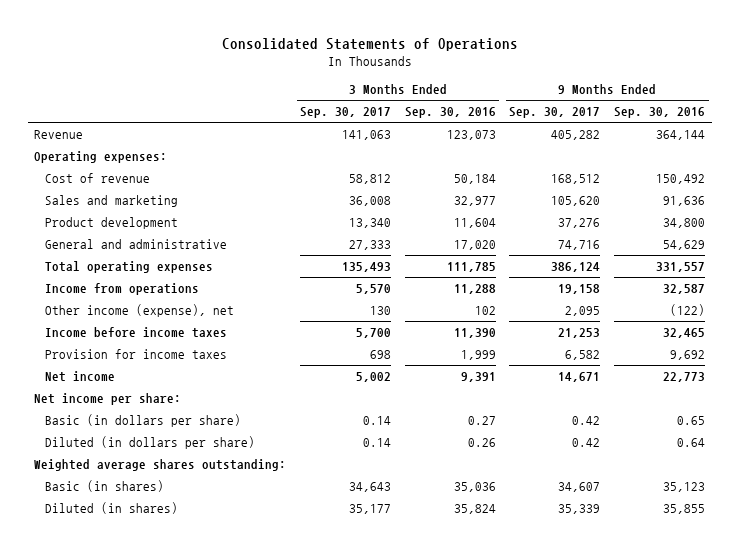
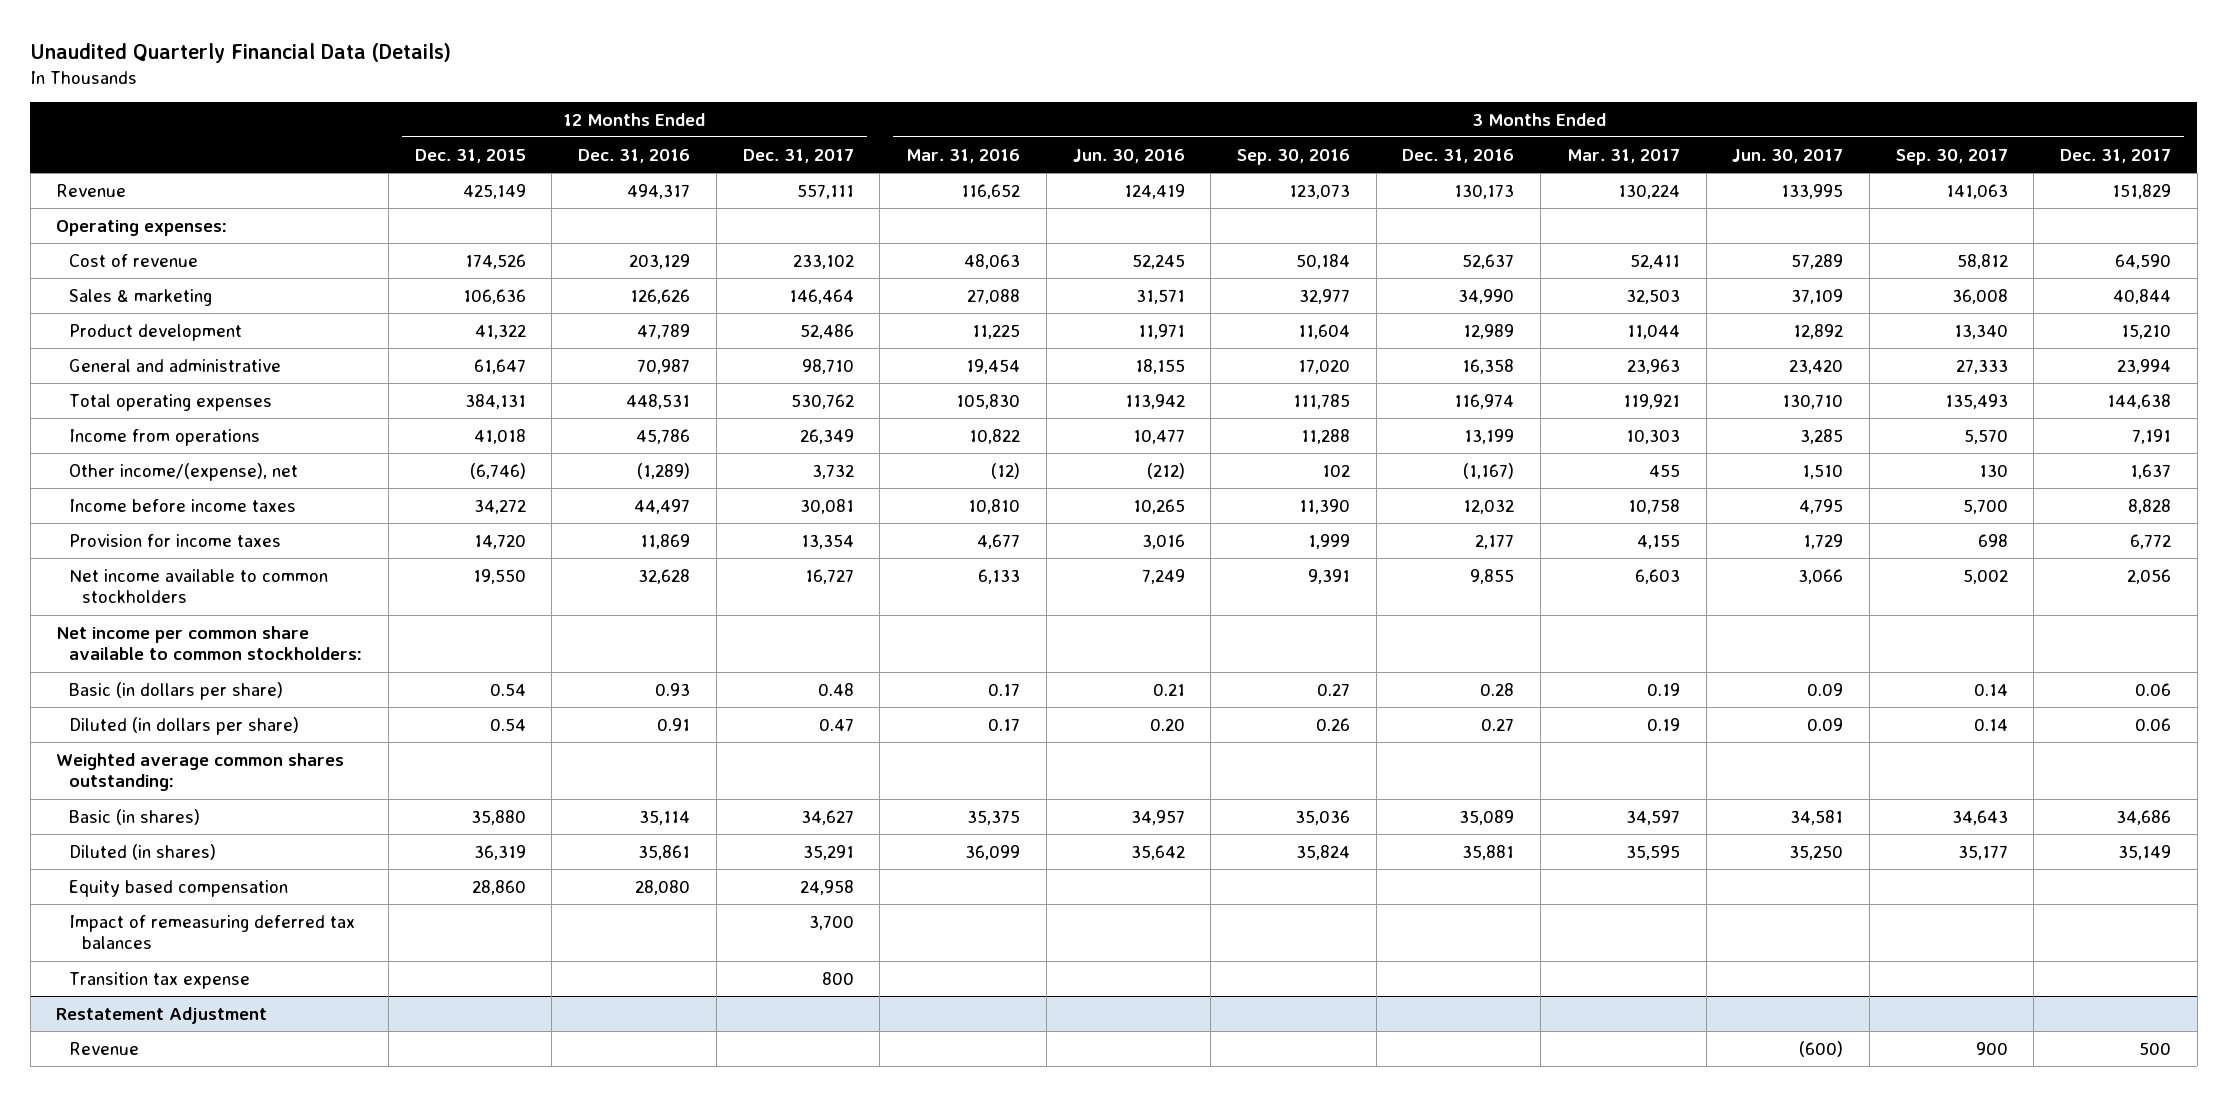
- Consolidated Statements of Operations
+ Unaudited Quarterly Financial Data (Details)
- | 3 Months Ended Sep. 30, 2017 | 3 Months Ended Sep. 30, 2016 | 9 Months Ended Sep. 30, 2017 | 9 Months Ended Sep. 30, 2016
+ | 12 Months Ended Dec. 31, 2015 | 12 Months Ended Dec. 31, 2016 | 12 Months Ended Dec. 31, 2017 | 3 Months Ended Mar. 31, 2016 | 3 Months Ended Jun. 30, 2016 | 3 Months Ended Sep. 30, 2016 | 3 Months Ended Dec. 31, 2016 | 3 Months Ended Mar. 31, 2017 | 3 Months Ended Jun. 30, 2017 | 3 Months Ended Sep. 30, 2017 | 3 Months Ended Dec. 31, 2017
- Sales and marketing | 36,008 | 32,977 | 105,620 | 91,636
+ Sales & marketing | 106,636 | 126,626 | 146,464 | 27,088 | 31,571 | 32,977 | 34,990 | 32,503 | 37,109 | 36,008 | 40,844
- Other income (expense), net | 130 | 102 | 2,095 | (122)
+ Other income/(expense), net | (6,746) | (1,289) | 3,732 | (12) | (212) | 102 | (1,167) | 455 | 1,510 | 130 | 1,637
- Net income | 5,002 | 9,391 | 14,671 | 22,773
- Net income per share:
+ Net income available to common stockholders | 19,550 | 32,628 | 16,727 | 6,133 | 7,249 | 9,391 | 9,855 | 6,603 | 3,066 | 5,002 | 2,056
+ Net income per common share available to common stockholders:
- Weighted average shares outstanding:
+ Weighted average common shares outstanding:
+ Equity based compensation | 28,860 | 28,080 | 24,958 | | | | | | | |
+ Impact of remeasuring deferred tax balances | | | 3,700 | | | | | | | |
+ Transition tax expense | | | 800 | | | | | | | |
+ Restatement Adjustment
+ Revenue | | | | | | | | | (600) | 900 | 500

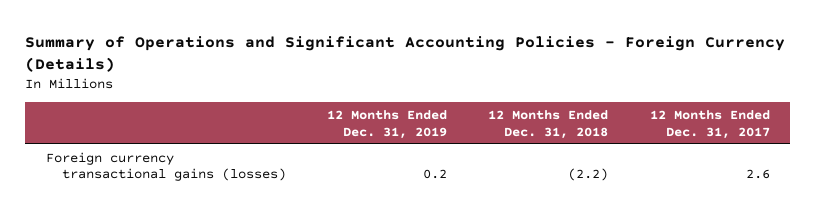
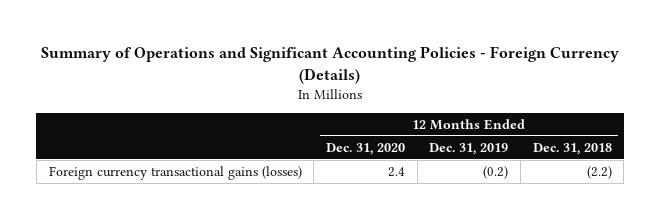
- | 12 Months Ended Dec. 31, 2019 | 12 Months Ended Dec. 31, 2018 | 12 Months Ended Dec. 31, 2017
+ | 12 Months Ended Dec. 31, 2020 | 12 Months Ended Dec. 31, 2019 | 12 Months Ended Dec. 31, 2018
- Foreign currency transactional gains (losses) | 0.2 | (2.2) | 2.6
+ Foreign currency transactional gains (losses) | 2.4 | (0.2) | (2.2)

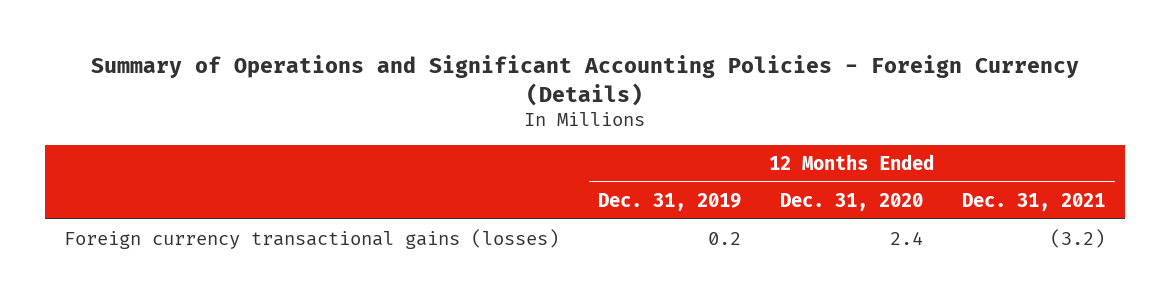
- | 12 Months Ended Dec. 31, 2020 | 12 Months Ended Dec. 31, 2019 | 12 Months Ended Dec. 31, 2018
+ | 12 Months Ended Dec. 31, 2019 | 12 Months Ended Dec. 31, 2020 | 12 Months Ended Dec. 31, 2021
- Foreign currency transactional gains (losses) | 2.4 | (0.2) | (2.2)
+ Foreign currency transactional gains (losses) | 0.2 | 2.4 | (3.2)

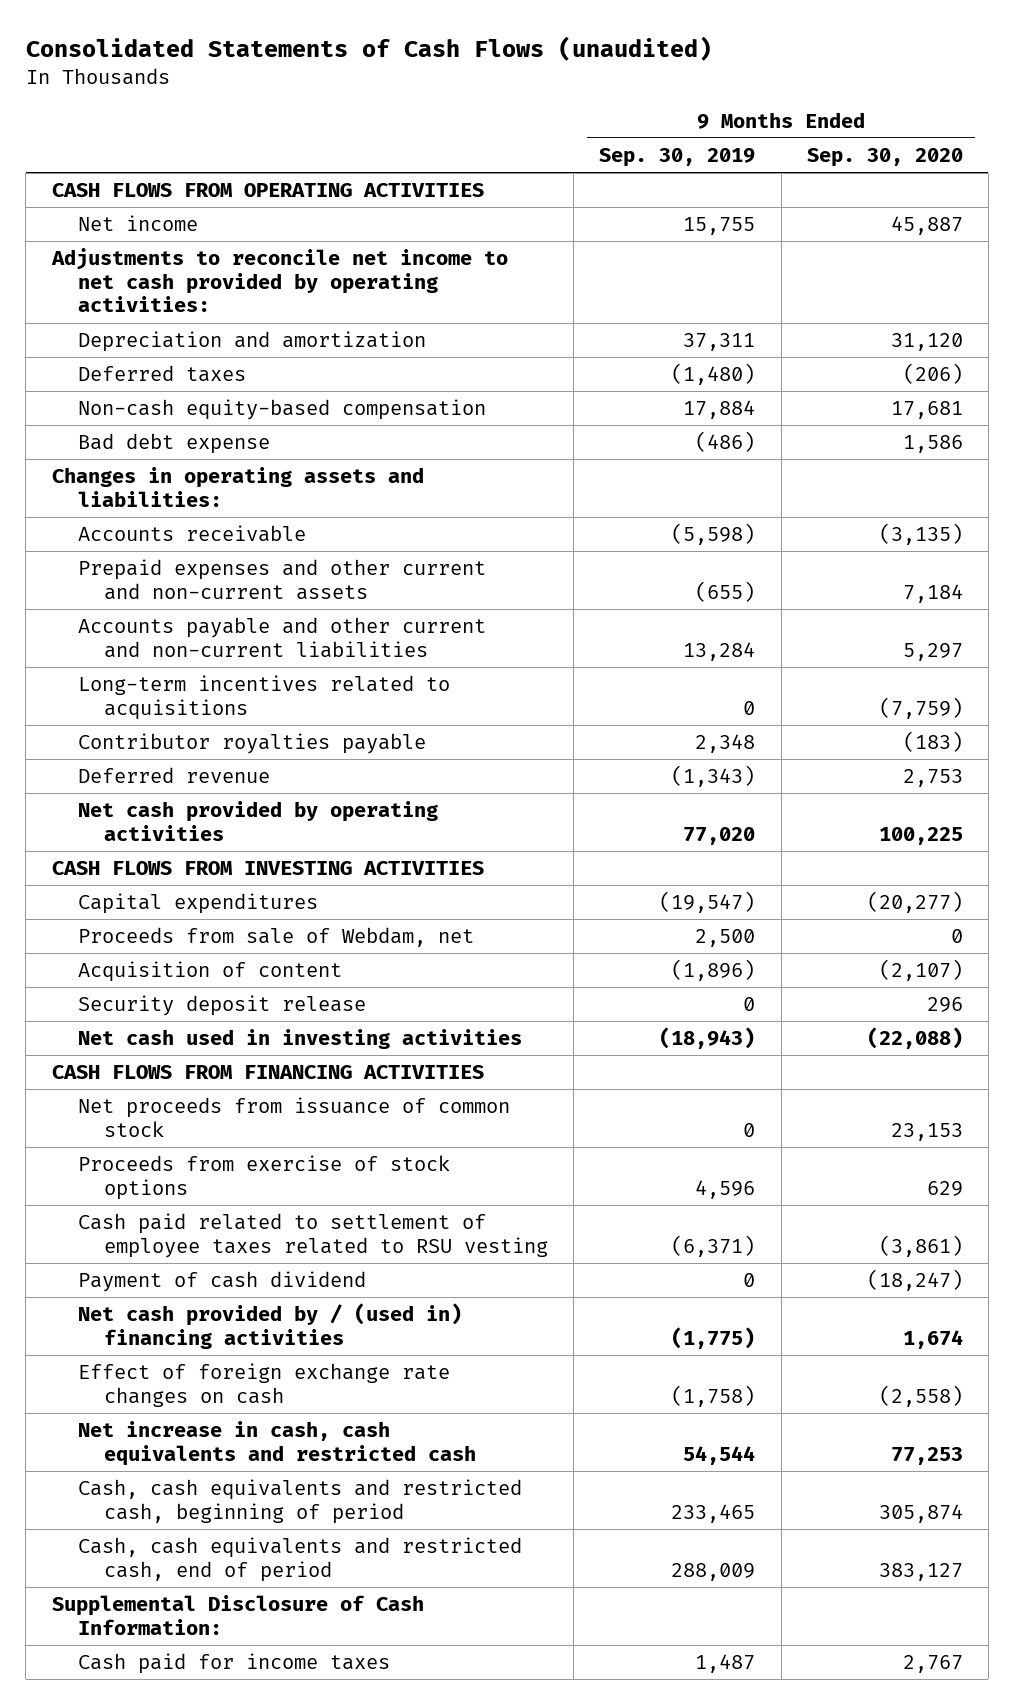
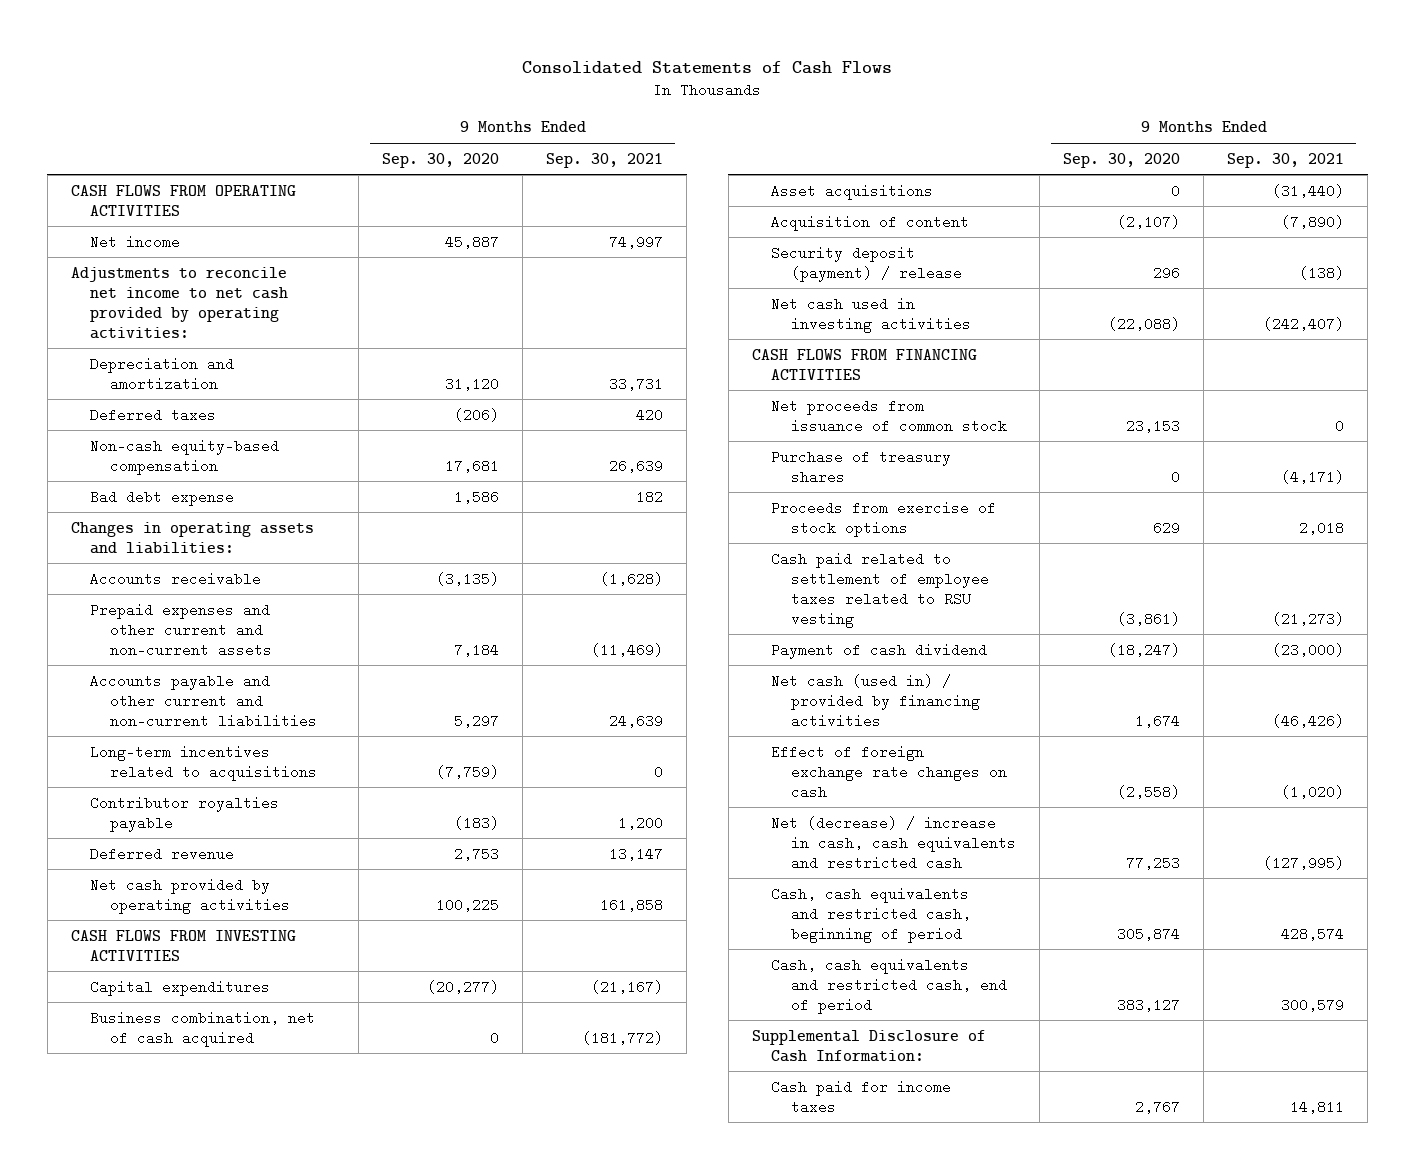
- Consolidated Statements of Cash Flows (unaudited)
+ Consolidated Statements of Cash Flows
- | 9 Months Ended Sep. 30, 2019 | 9 Months Ended Sep. 30, 2020
+ | 9 Months Ended Sep. 30, 2020 | 9 Months Ended Sep. 30, 2021
- Proceeds from sale of Webdam, net | 2,500 | 0
+ Business combination, net of cash acquired | 0 | (181,772)
+ Asset acquisitions | 0 | (31,440)
- Security deposit release | 0 | 296
+ Security deposit (payment) / release | 296 | (138)
+ Purchase of treasury shares | 0 | (4,171)
- Net cash provided by / (used in) financing activities | (1,775) | 1,674
+ Net cash (used in) / provided by financing activities | 1,674 | (46,426)
- Net increase in cash, cash equivalents and restricted cash | 54,544 | 77,253
+ Net (decrease) / increase in cash, cash equivalents and restricted cash | 77,253 | (127,995)

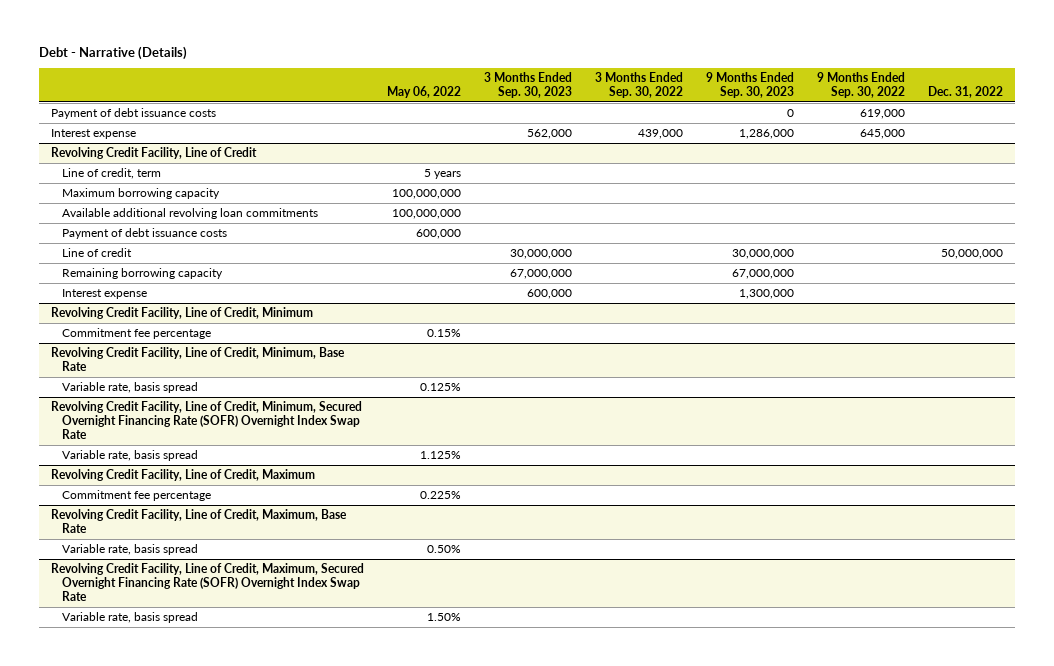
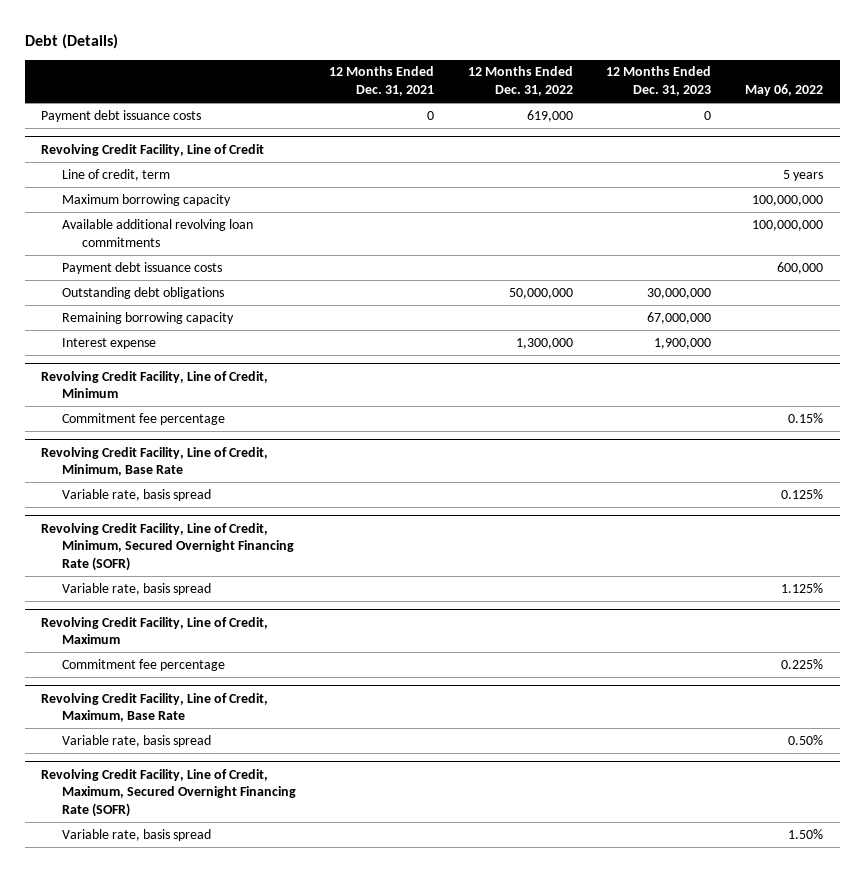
- Debt - Narrative (Details)
+ Debt (Details)
- | May 06, 2022 | 3 Months Ended Sep. 30, 2023 | 3 Months Ended Sep. 30, 2022 | 9 Months Ended Sep. 30, 2023 | 9 Months Ended Sep. 30, 2022 | Dec. 31, 2022
+ | 12 Months Ended Dec. 31, 2021 | 12 Months Ended Dec. 31, 2022 | 12 Months Ended Dec. 31, 2023 | May 06, 2022
- Payment of debt issuance costs | | | | 0 | 619,000 |
- Interest expense | | 562,000 | 439,000 | 1,286,000 | 645,000 |
+ Payment debt issuance costs | 0 | 619,000 | 0 |
@ Revolving Credit Facility, Line of Credit
- Payment of debt issuance costs | 600,000 | | | | |
- Line of credit | | 30,000,000 | | 30,000,000 | | 50,000,000
+ Payment debt issuance costs | | | | 600,000
+ Outstanding debt obligations | | 50,000,000 | 30,000,000 |
- Revolving Credit Facility, Line of Credit, Minimum, Secured Overnight Financing Rate (SOFR) Overnight Index Swap Rate
+ Revolving Credit Facility, Line of Credit, Minimum, Secured Overnight Financing Rate (SOFR)
- Revolving Credit Facility, Line of Credit, Maximum, Secured Overnight Financing Rate (SOFR) Overnight Index Swap Rate
+ Revolving Credit Facility, Line of Credit, Maximum, Secured Overnight Financing Rate (SOFR)

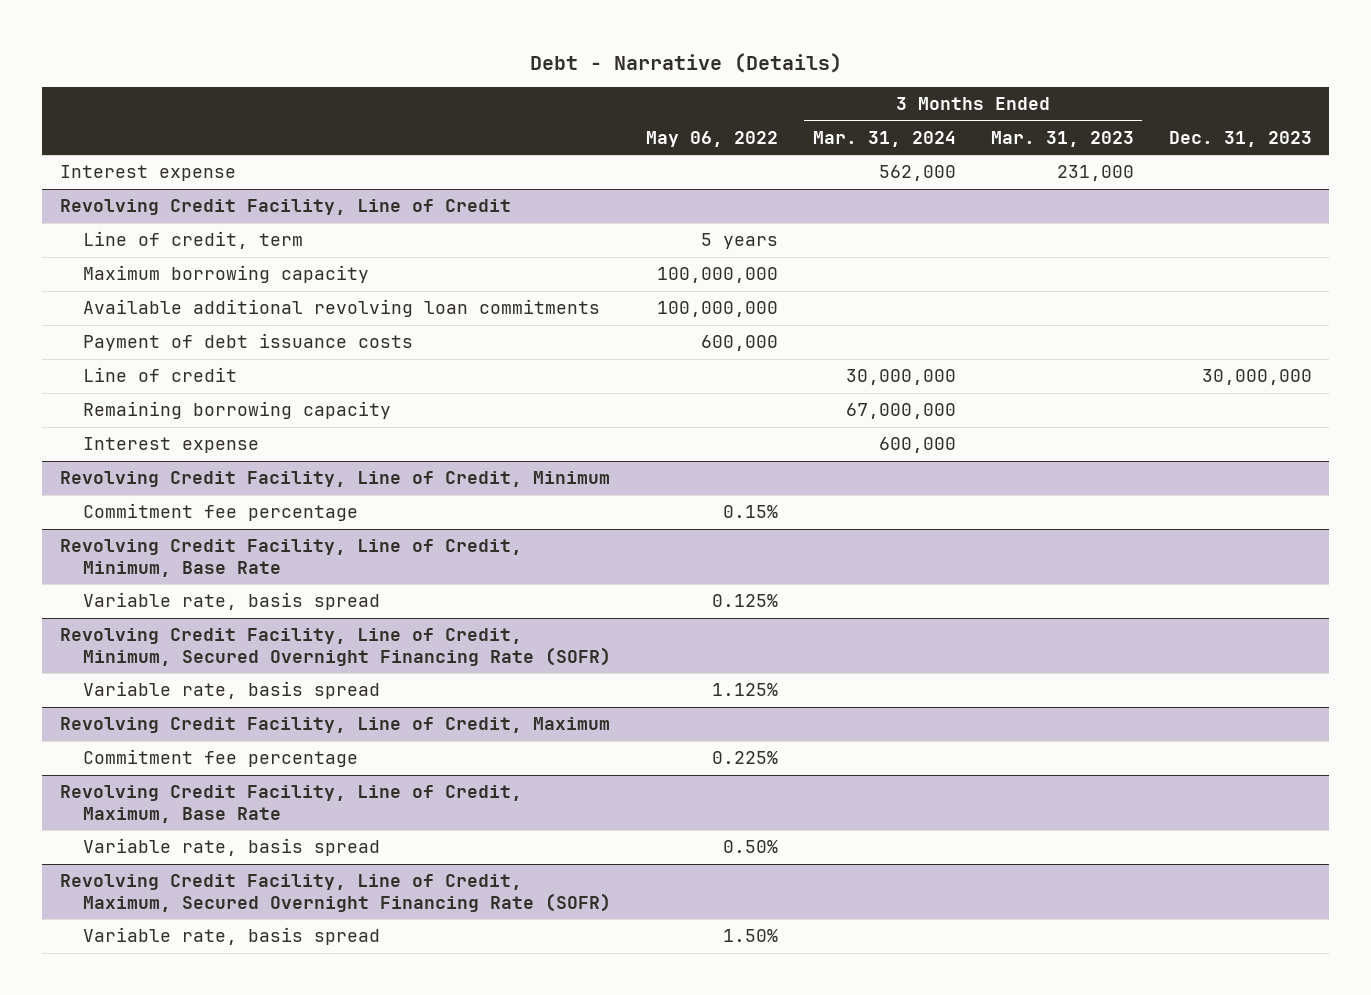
- Debt (Details)
+ Debt - Narrative (Details)
- | 12 Months Ended Dec. 31, 2021 | 12 Months Ended Dec. 31, 2022 | 12 Months Ended Dec. 31, 2023 | May 06, 2022
+ | May 06, 2022 | 3 Months Ended Mar. 31, 2024 | 3 Months Ended Mar. 31, 2023 | Dec. 31, 2023
- Payment debt issuance costs | 0 | 619,000 | 0 |
+ Interest expense | | 562,000 | 231,000 |
@ Revolving Credit Facility, Line of Credit
- Payment debt issuance costs | | | | 600,000
- Outstanding debt obligations | | 50,000,000 | 30,000,000 |
+ Payment of debt issuance costs | 600,000 | | |
+ Line of credit | | 30,000,000 | | 30,000,000

